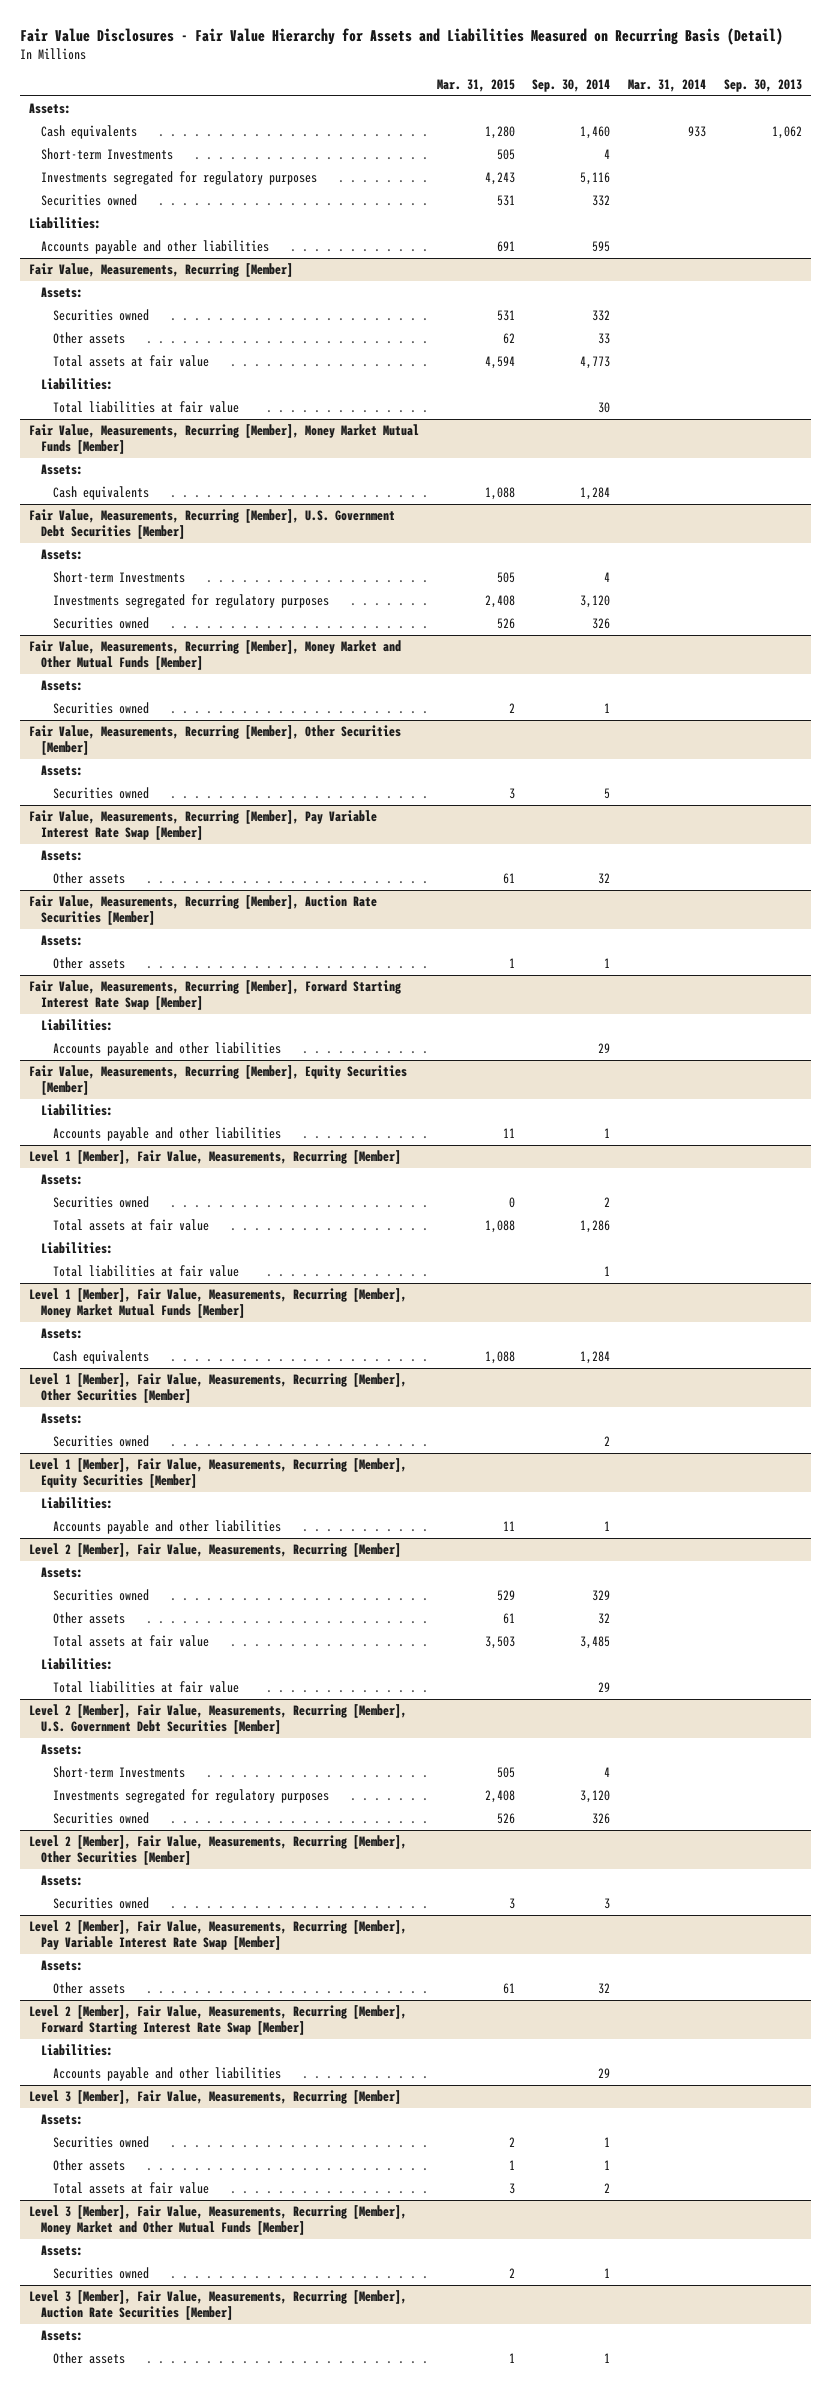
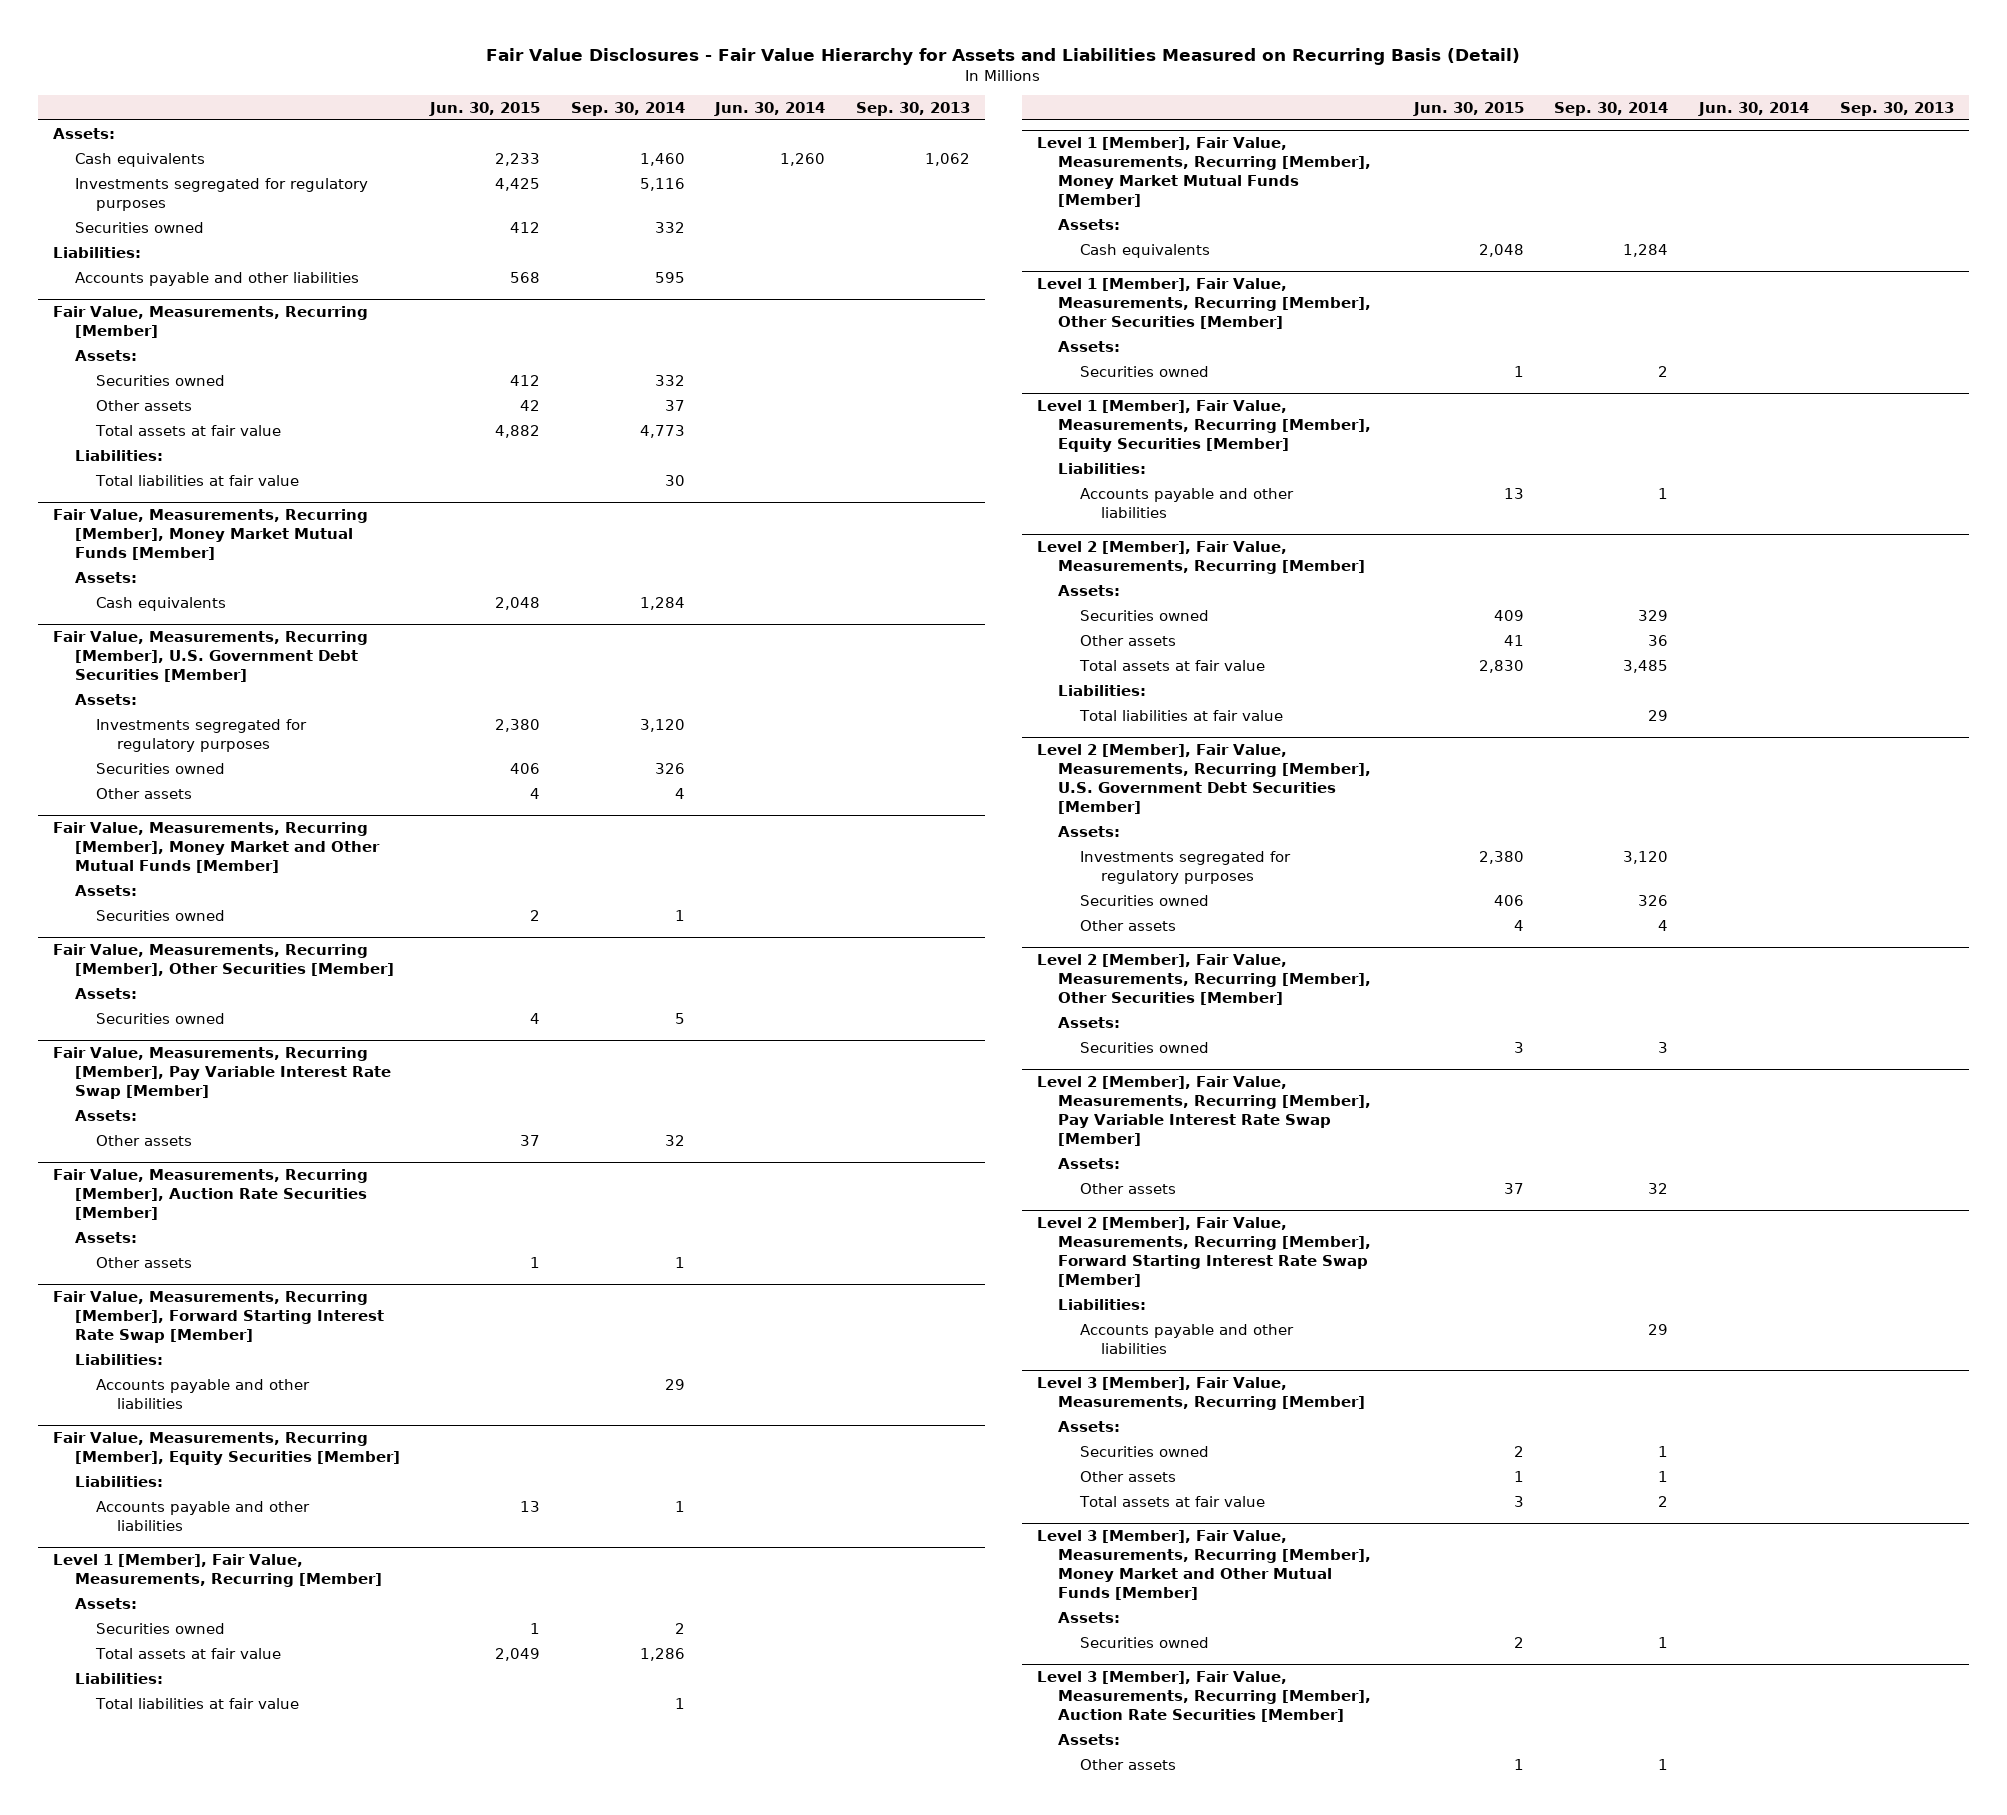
- | Mar. 31, 2015 | Sep. 30, 2014 | Mar. 31, 2014 | Sep. 30, 2013
+ | Jun. 30, 2015 | Sep. 30, 2014 | Jun. 30, 2014 | Sep. 30, 2013
- Short-term Investments | 505 | 4 | |
@ Fair Value, Measurements, Recurring [Member]
- Other assets | 62 | 33 | |
+ Other assets | 42 | 37 | |
@ Fair Value, Measurements, Recurring [Member], U.S. Government Debt Securities [Member]
- Short-term Investments | 505 | 4 | |
+ Other assets | 4 | 4 | |
@ Level 2 [Member], Fair Value, Measurements, Recurring [Member]
- Other assets | 61 | 32 | |
+ Other assets | 41 | 36 | |
@ Level 2 [Member], Fair Value, Measurements, Recurring [Member], U.S. Government Debt Securities [Member]
- Short-term Investments | 505 | 4 | |
+ Other assets | 4 | 4 | |

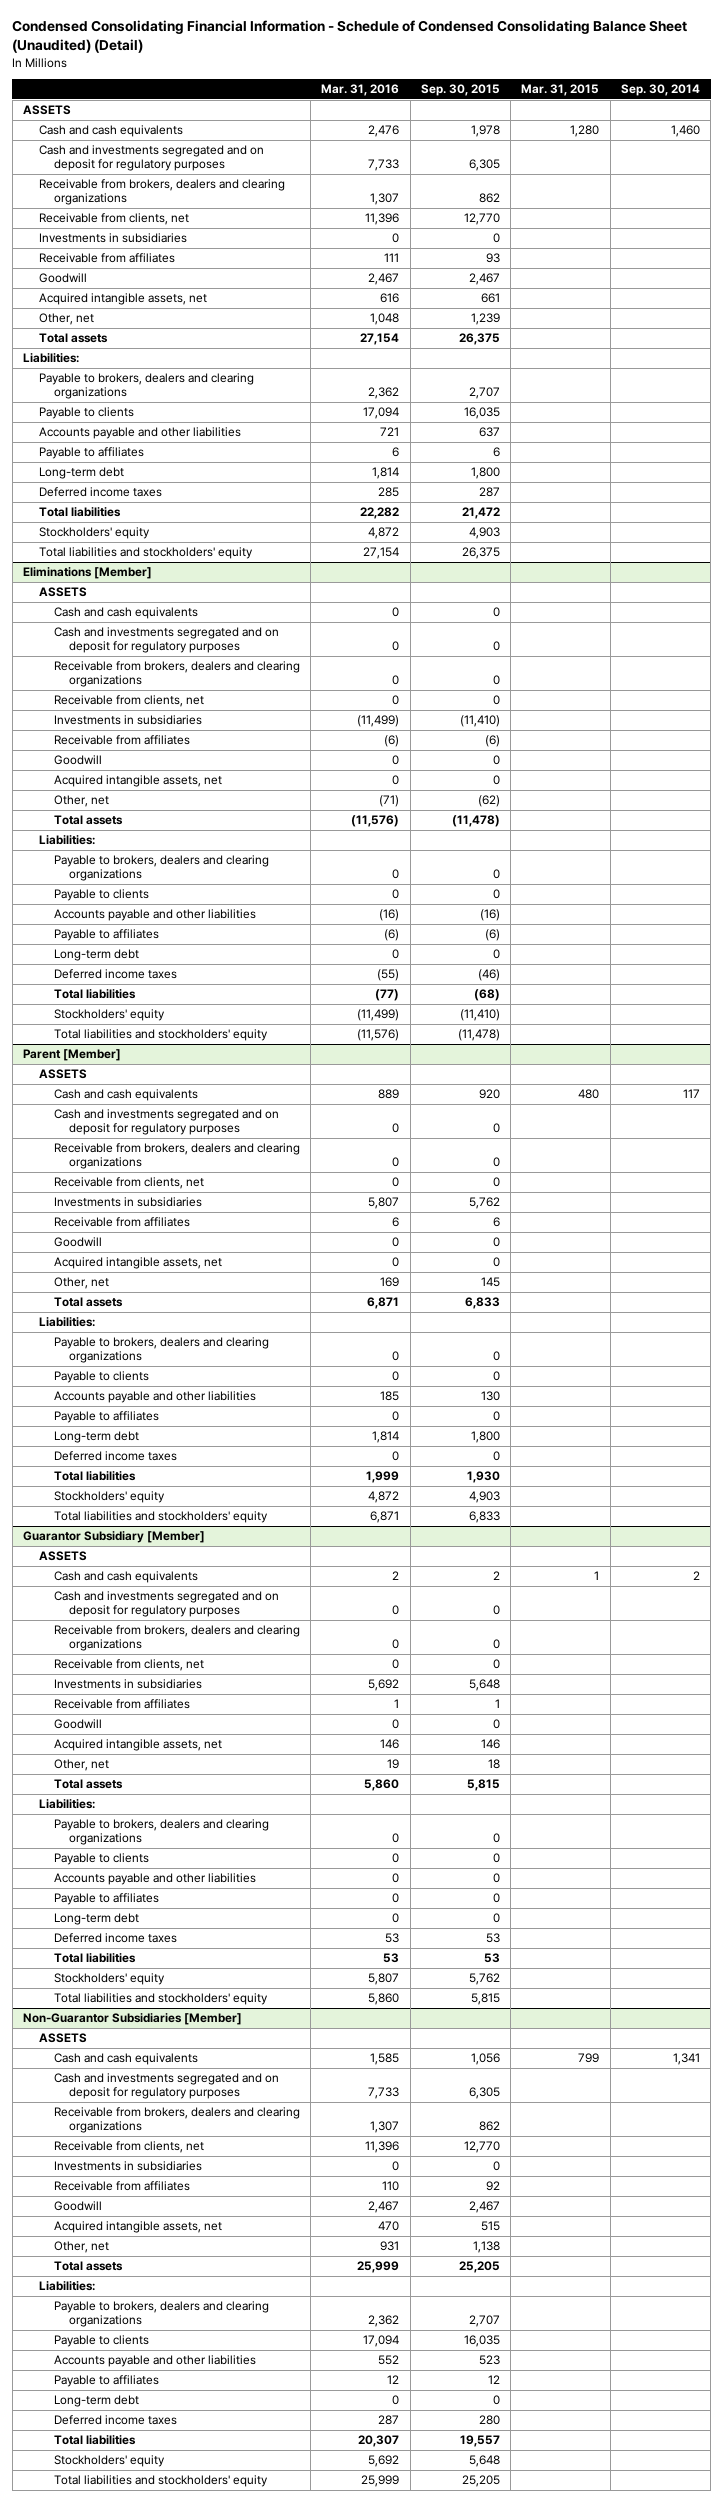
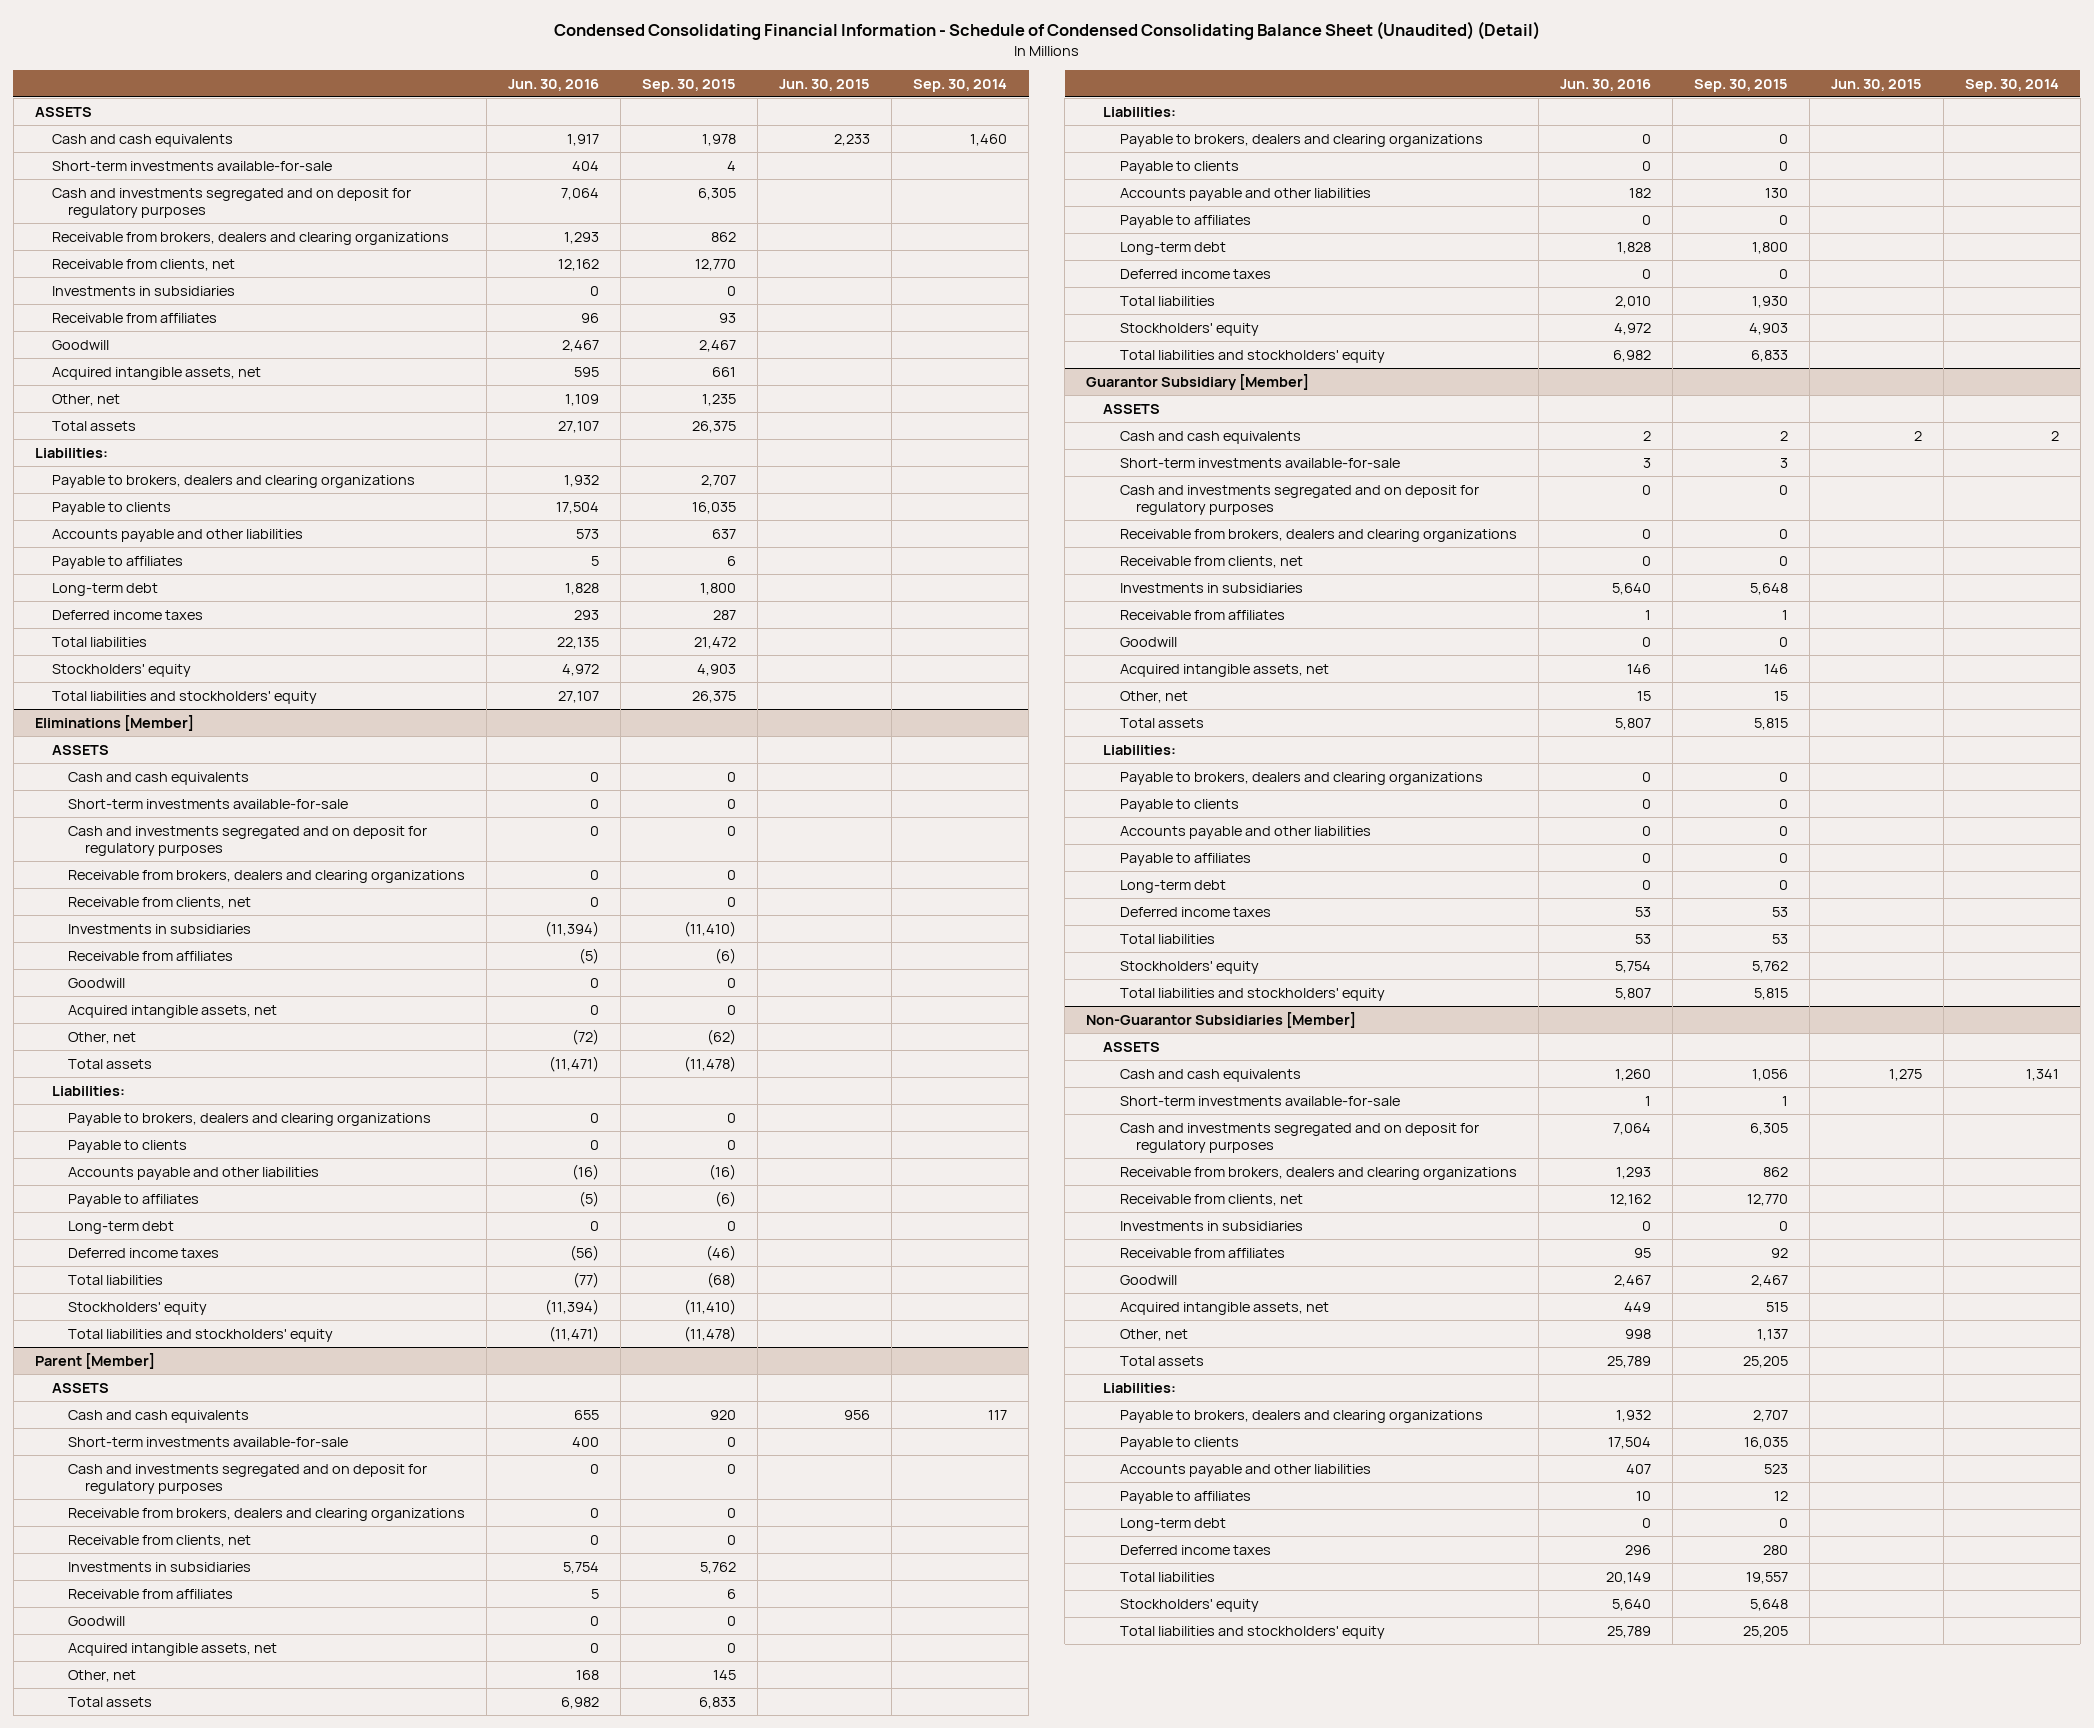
- | Mar. 31, 2016 | Sep. 30, 2015 | Mar. 31, 2015 | Sep. 30, 2014
+ | Jun. 30, 2016 | Sep. 30, 2015 | Jun. 30, 2015 | Sep. 30, 2014
+ Short-term investments available-for-sale | 404 | 4 | |
- Other, net | 1,048 | 1,239 | |
+ Other, net | 1,109 | 1,235 | |
@ Eliminations [Member]
+ Short-term investments available-for-sale | 0 | 0 | |
@ Parent [Member]
+ Short-term investments available-for-sale | 400 | 0 | |
@ Guarantor Subsidiary [Member]
+ Short-term investments available-for-sale | 3 | 3 | |
- Other, net | 19 | 18 | |
+ Other, net | 15 | 15 | |
@ Non-Guarantor Subsidiaries [Member]
+ Short-term investments available-for-sale | 1 | 1 | |
- Other, net | 931 | 1,138 | |
+ Other, net | 998 | 1,137 | |

